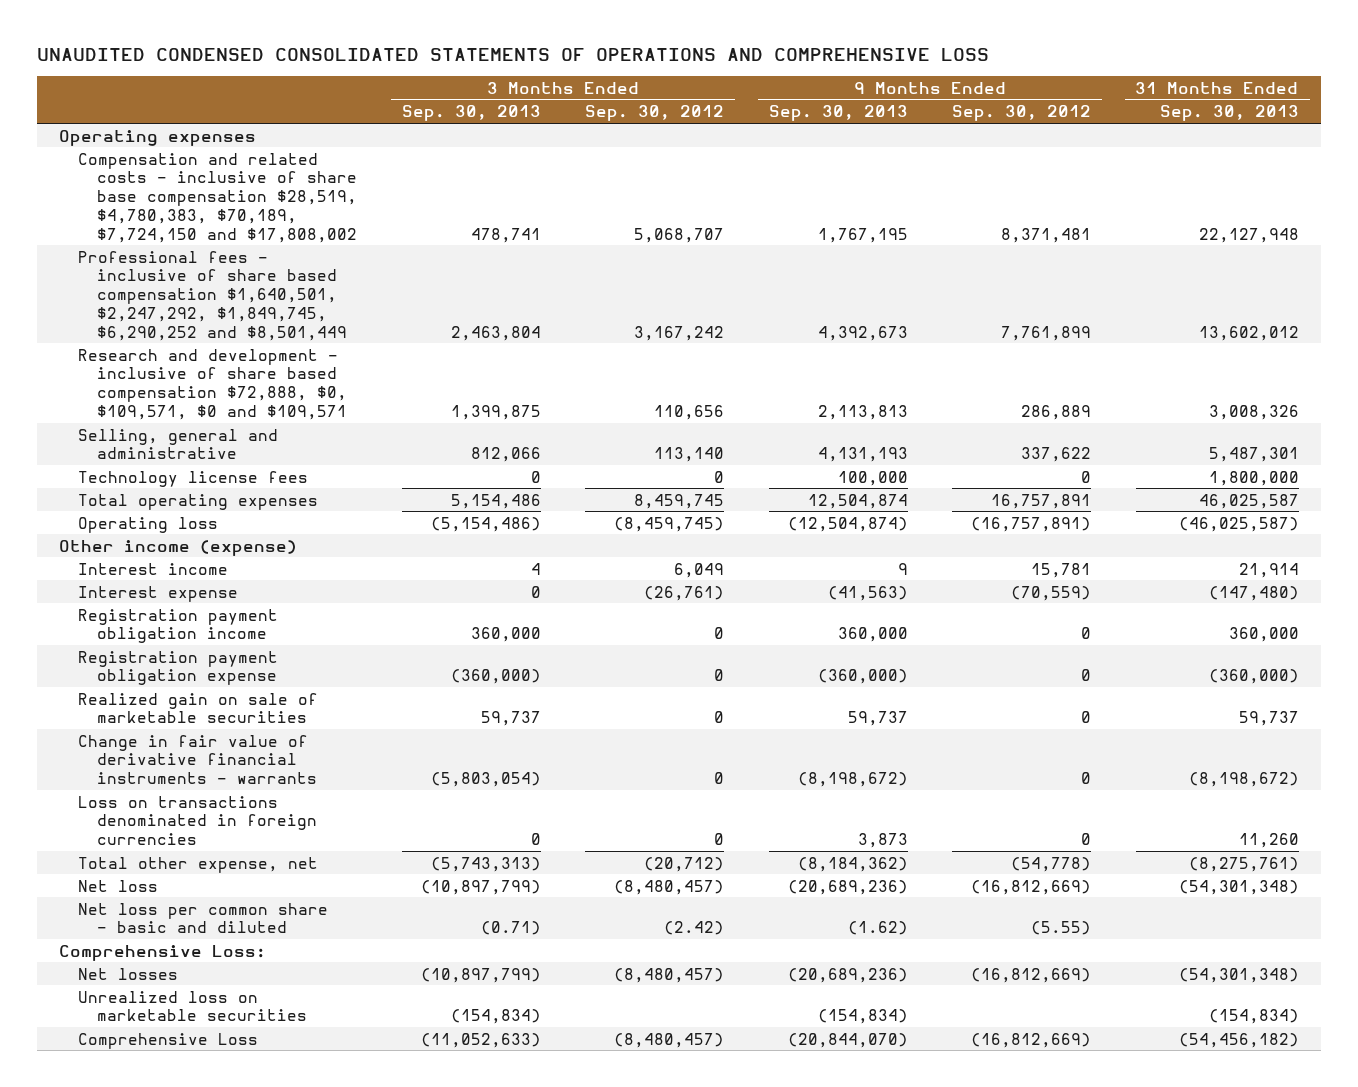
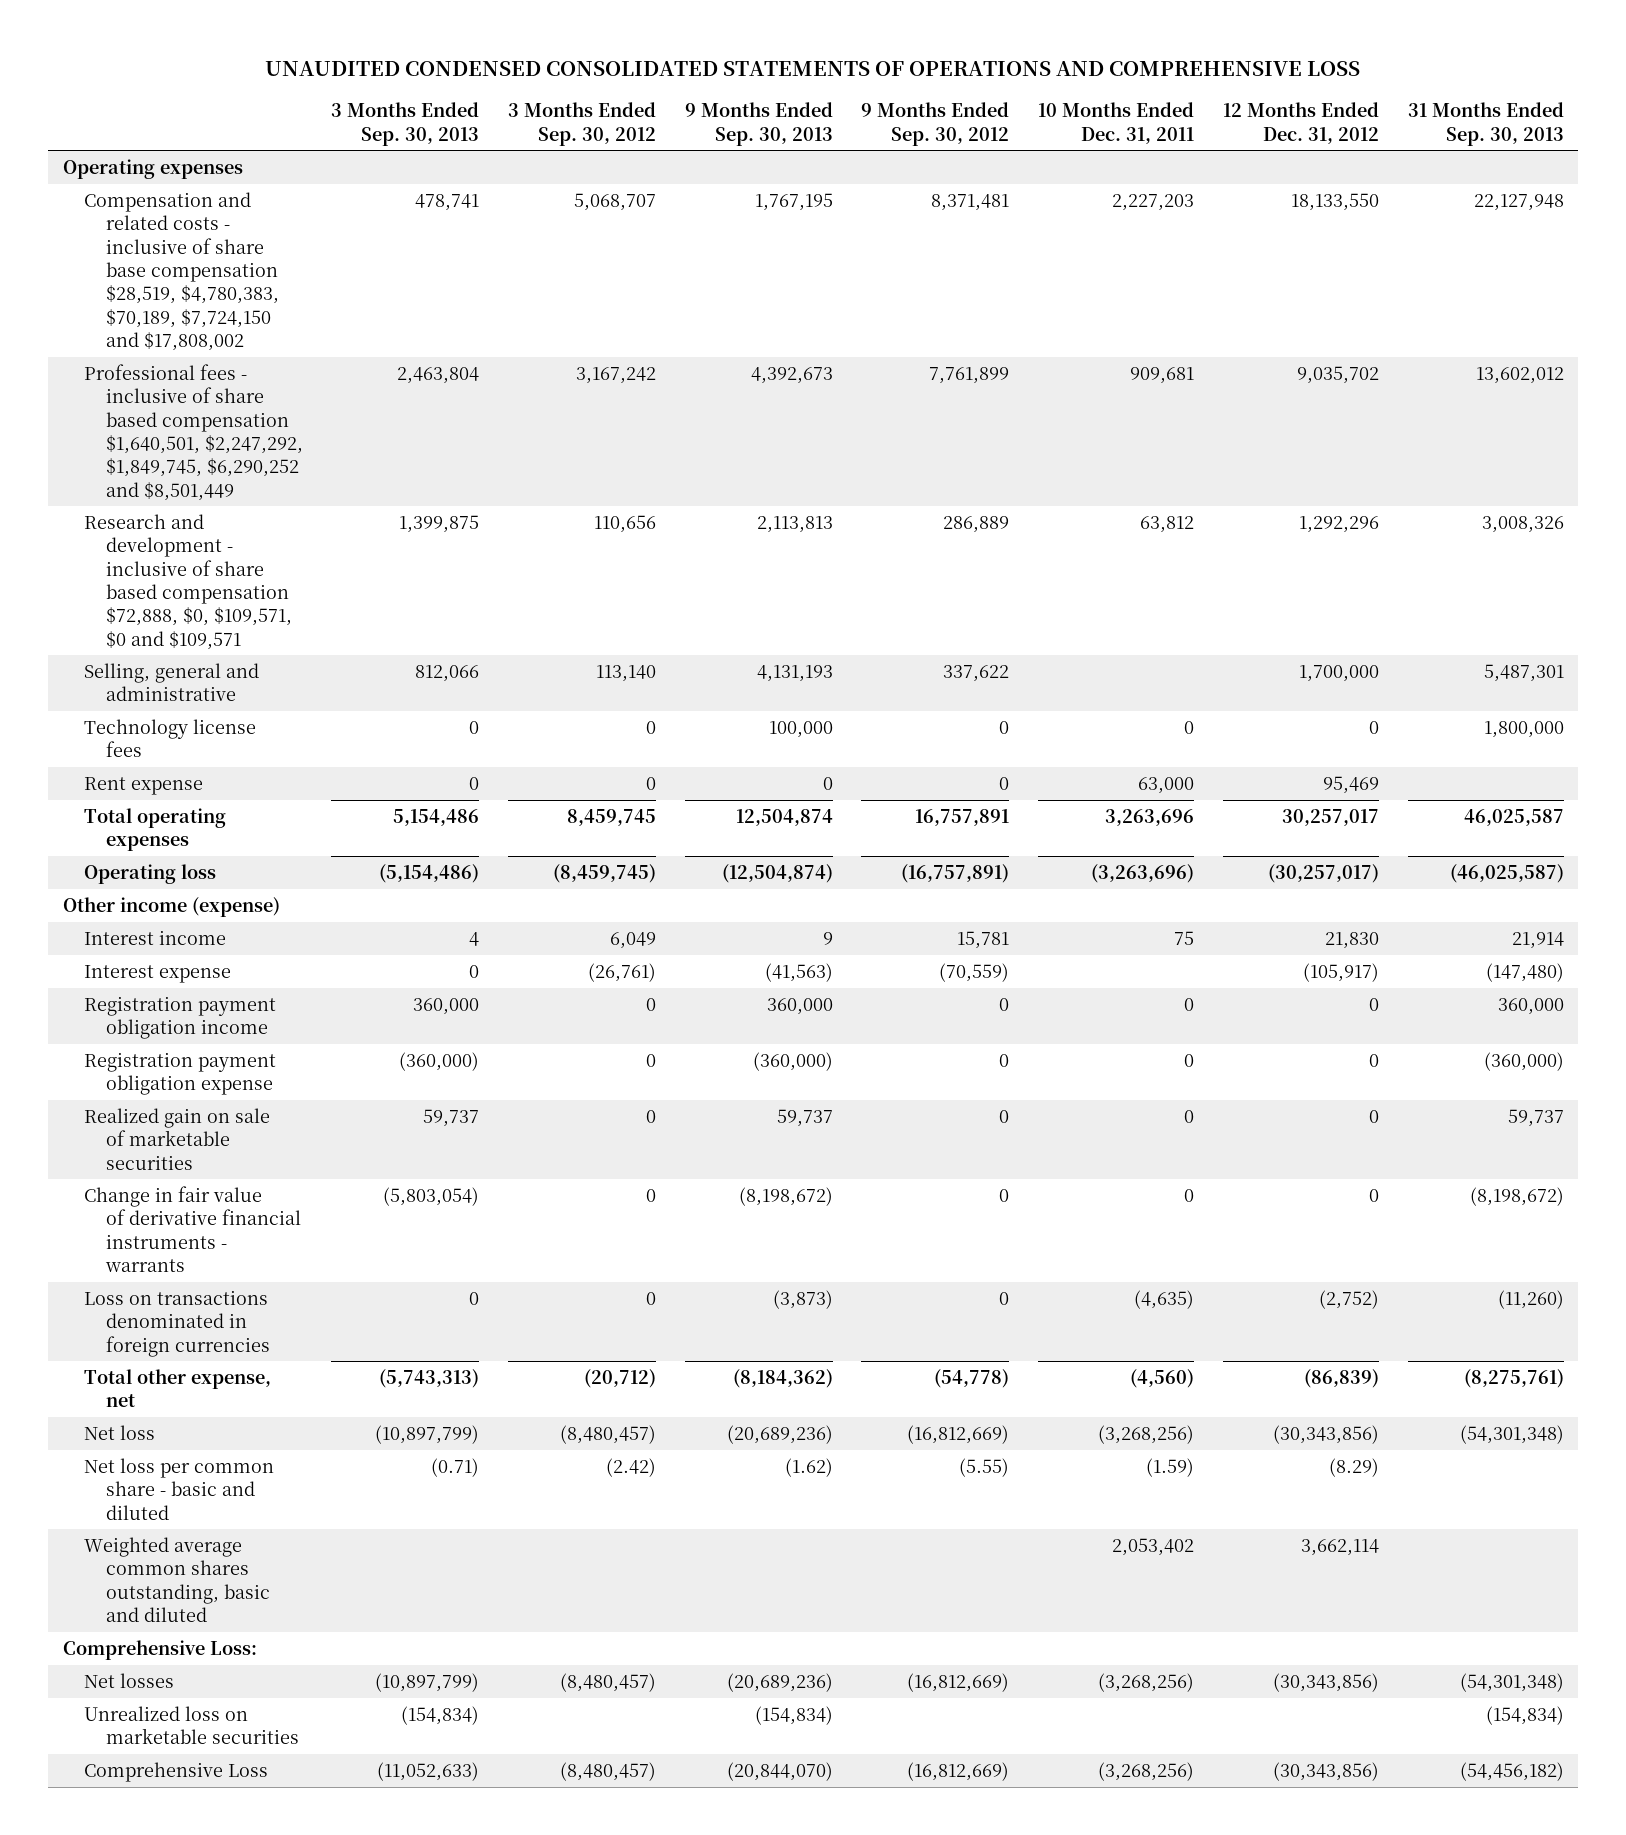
- | 3 Months Ended Sep. 30, 2013 | 3 Months Ended Sep. 30, 2012 | 9 Months Ended Sep. 30, 2013 | 9 Months Ended Sep. 30, 2012 | 31 Months Ended Sep. 30, 2013
+ | 3 Months Ended Sep. 30, 2013 | 3 Months Ended Sep. 30, 2012 | 9 Months Ended Sep. 30, 2013 | 9 Months Ended Sep. 30, 2012 | 10 Months Ended Dec. 31, 2011 | 12 Months Ended Dec. 31, 2012 | 31 Months Ended Sep. 30, 2013
+ Rent expense | 0 | 0 | 0 | 0 | 63,000 | 95,469 |
- Loss on transactions denominated in foreign currencies | 0 | 0 | 3,873 | 0 | 11,260
+ Loss on transactions denominated in foreign currencies | 0 | 0 | (3,873) | 0 | (4,635) | (2,752) | (11,260)
+ Weighted average common shares outstanding, basic and diluted | | | | | 2,053,402 | 3,662,114 |

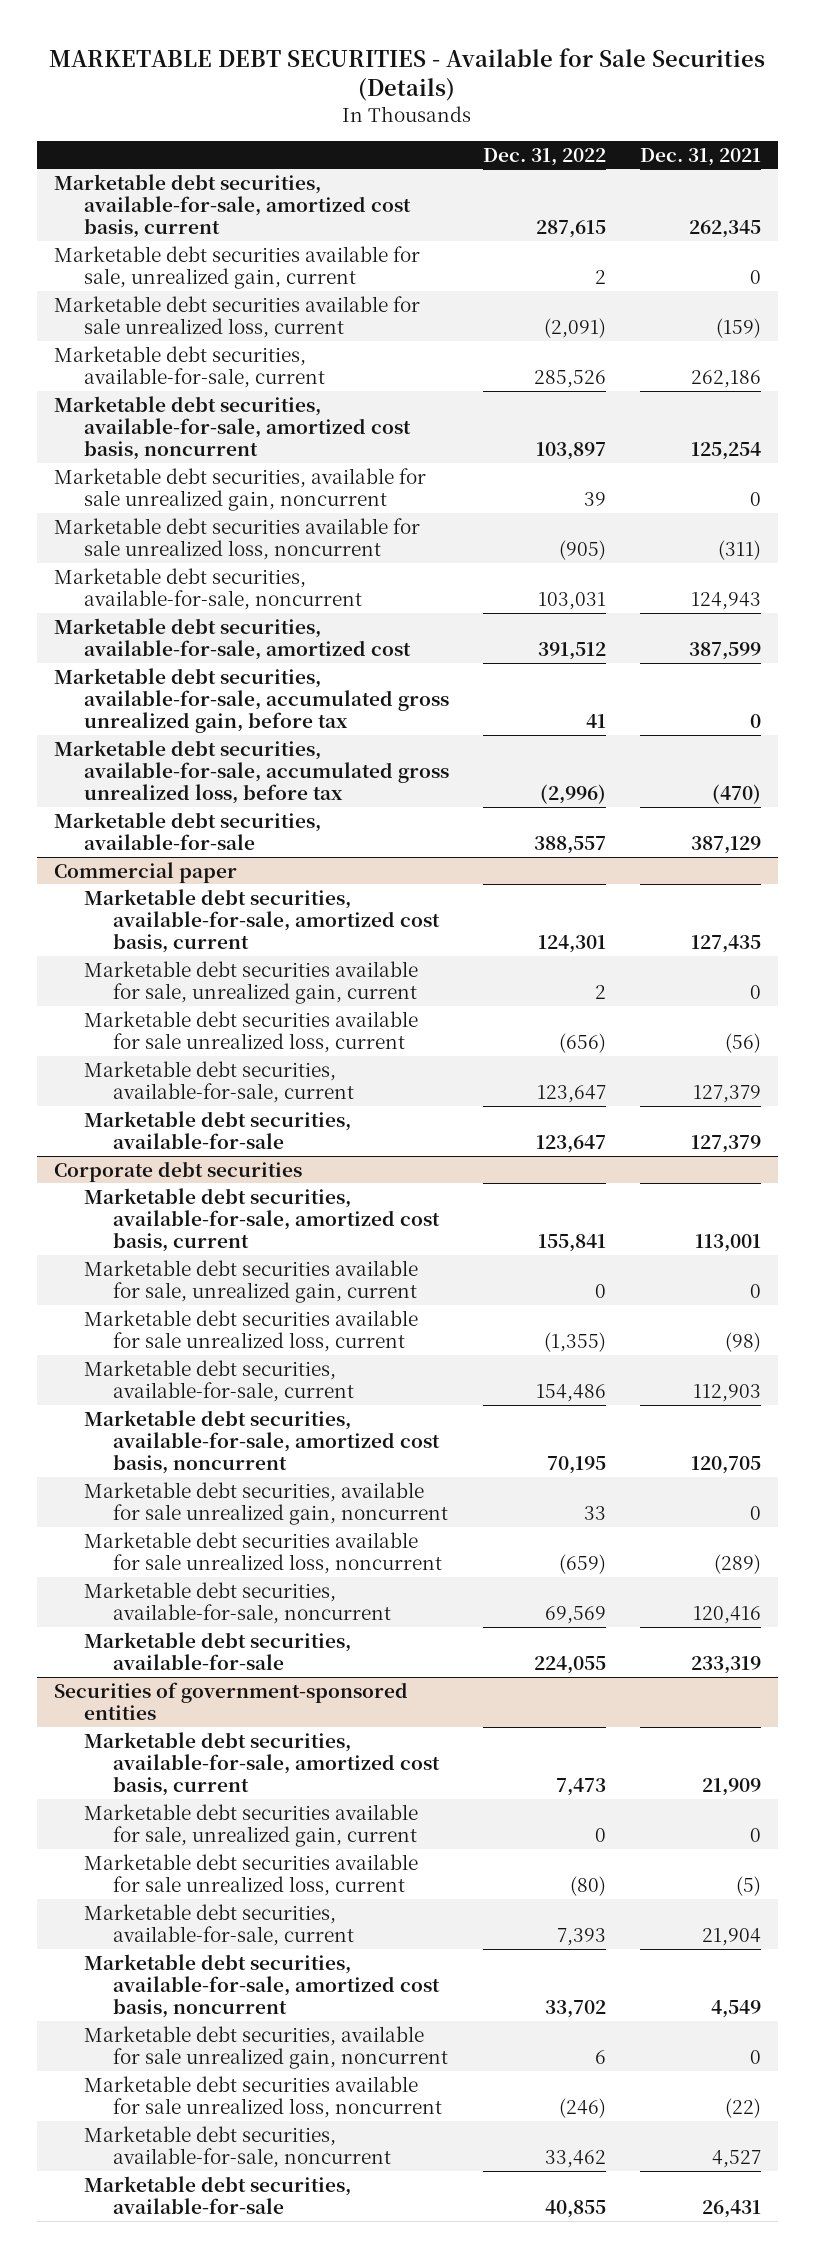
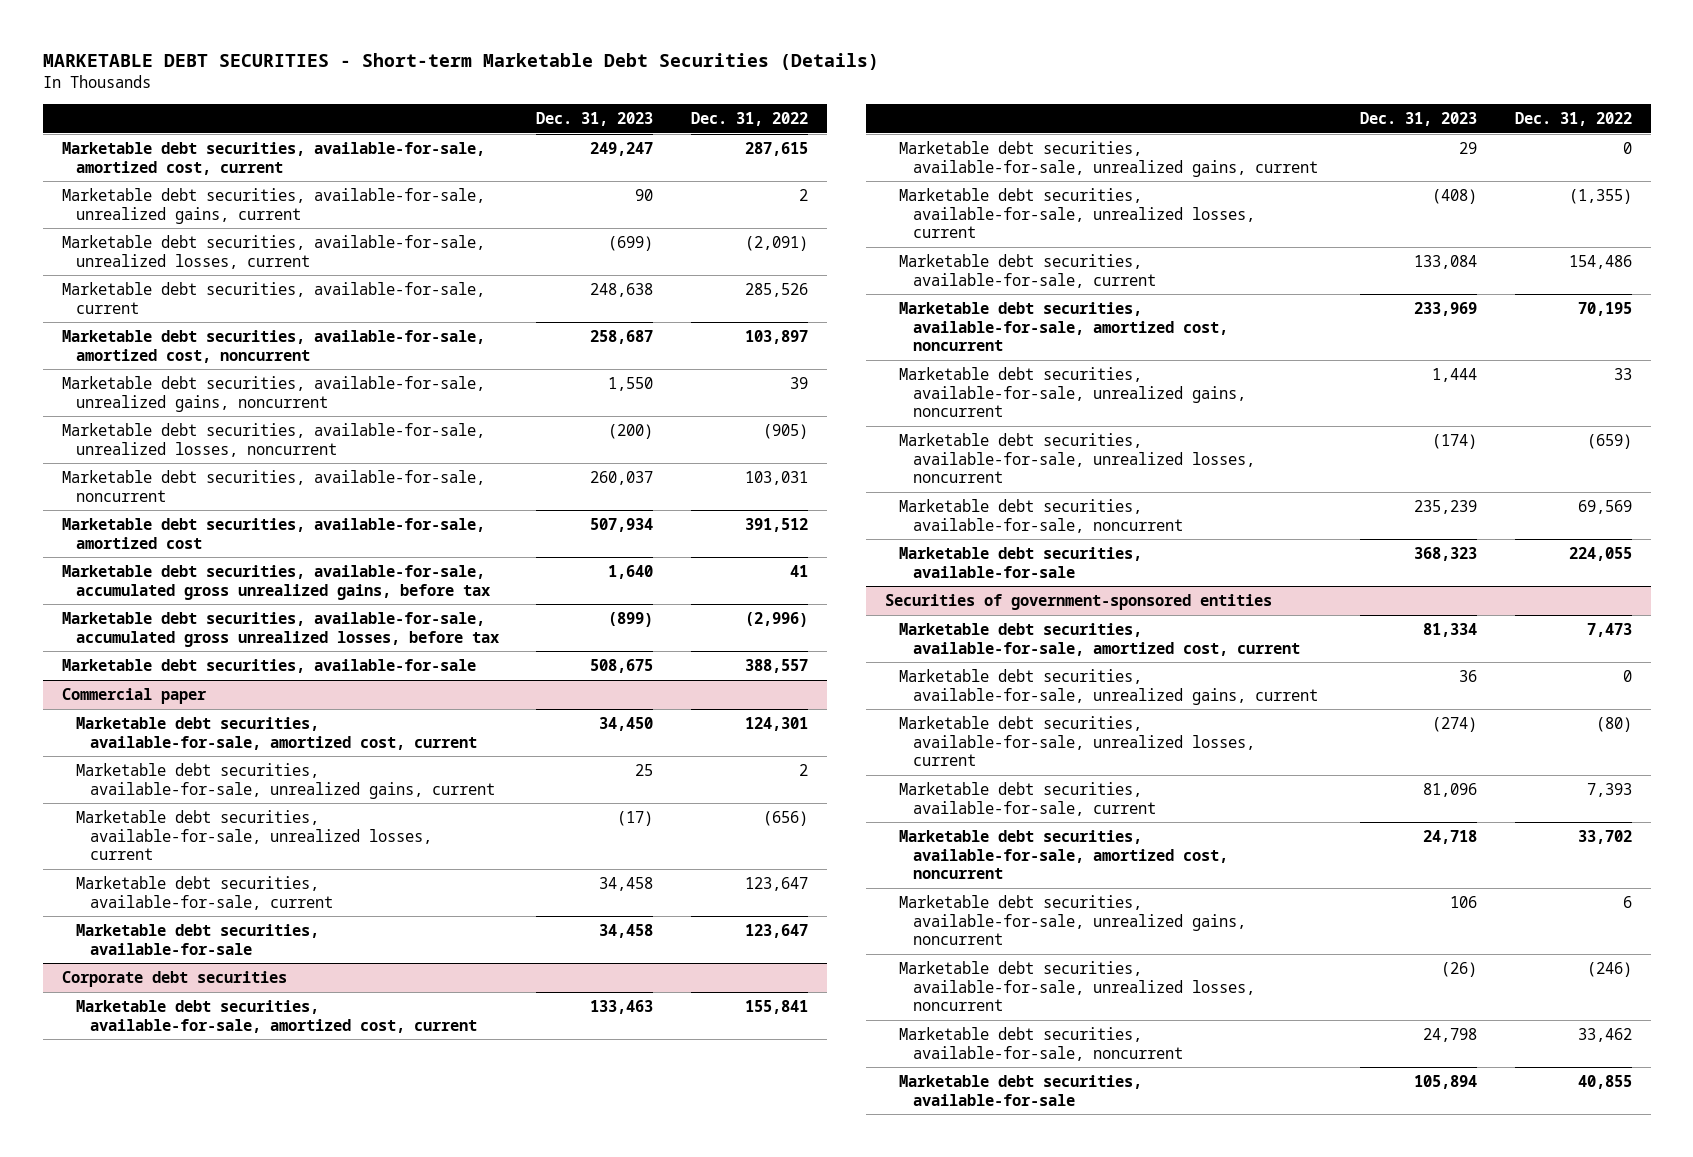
- MARKETABLE DEBT SECURITIES - Available for Sale Securities (Details)
+ MARKETABLE DEBT SECURITIES - Short-term Marketable Debt Securities (Details)
- | Dec. 31, 2022 | Dec. 31, 2021
+ | Dec. 31, 2023 | Dec. 31, 2022
- Marketable debt securities, available-for-sale, amortized cost basis, current | 287,615 | 262,345
- Marketable debt securities available for sale, unrealized gain, current | 2 | 0
- Marketable debt securities available for sale unrealized loss, current | (2,091) | (159)
+ Marketable debt securities, available-for-sale, amortized cost, current | 249,247 | 287,615
+ Marketable debt securities, available-for-sale, unrealized gains, current | 90 | 2
+ Marketable debt securities, available-for-sale, unrealized losses, current | (699) | (2,091)
- Marketable debt securities, available-for-sale, amortized cost basis, noncurrent | 103,897 | 125,254
- Marketable debt securities, available for sale unrealized gain, noncurrent | 39 | 0
- Marketable debt securities available for sale unrealized loss, noncurrent | (905) | (311)
+ Marketable debt securities, available-for-sale, amortized cost, noncurrent | 258,687 | 103,897
+ Marketable debt securities, available-for-sale, unrealized gains, noncurrent | 1,550 | 39
+ Marketable debt securities, available-for-sale, unrealized losses, noncurrent | (200) | (905)
- Marketable debt securities, available-for-sale, accumulated gross unrealized gain, before tax | 41 | 0
- Marketable debt securities, available-for-sale, accumulated gross unrealized loss, before tax | (2,996) | (470)
+ Marketable debt securities, available-for-sale, accumulated gross unrealized gains, before tax | 1,640 | 41
+ Marketable debt securities, available-for-sale, accumulated gross unrealized losses, before tax | (899) | (2,996)
@ Commercial paper
- Marketable debt securities, available-for-sale, amortized cost basis, current | 124,301 | 127,435
- Marketable debt securities available for sale, unrealized gain, current | 2 | 0
- Marketable debt securities available for sale unrealized loss, current | (656) | (56)
+ Marketable debt securities, available-for-sale, amortized cost, current | 34,450 | 124,301
+ Marketable debt securities, available-for-sale, unrealized gains, current | 25 | 2
+ Marketable debt securities, available-for-sale, unrealized losses, current | (17) | (656)
@ Corporate debt securities
- Marketable debt securities, available-for-sale, amortized cost basis, current | 155,841 | 113,001
- Marketable debt securities available for sale, unrealized gain, current | 0 | 0
- Marketable debt securities available for sale unrealized loss, current | (1,355) | (98)
+ Marketable debt securities, available-for-sale, amortized cost, current | 133,463 | 155,841
+ Marketable debt securities, available-for-sale, unrealized gains, current | 29 | 0
+ Marketable debt securities, available-for-sale, unrealized losses, current | (408) | (1,355)
- Marketable debt securities, available-for-sale, amortized cost basis, noncurrent | 70,195 | 120,705
- Marketable debt securities, available for sale unrealized gain, noncurrent | 33 | 0
- Marketable debt securities available for sale unrealized loss, noncurrent | (659) | (289)
+ Marketable debt securities, available-for-sale, amortized cost, noncurrent | 233,969 | 70,195
+ Marketable debt securities, available-for-sale, unrealized gains, noncurrent | 1,444 | 33
+ Marketable debt securities, available-for-sale, unrealized losses, noncurrent | (174) | (659)
@ Securities of government-sponsored entities
- Marketable debt securities, available-for-sale, amortized cost basis, current | 7,473 | 21,909
- Marketable debt securities available for sale, unrealized gain, current | 0 | 0
- Marketable debt securities available for sale unrealized loss, current | (80) | (5)
+ Marketable debt securities, available-for-sale, amortized cost, current | 81,334 | 7,473
+ Marketable debt securities, available-for-sale, unrealized gains, current | 36 | 0
+ Marketable debt securities, available-for-sale, unrealized losses, current | (274) | (80)
- Marketable debt securities, available-for-sale, amortized cost basis, noncurrent | 33,702 | 4,549
- Marketable debt securities, available for sale unrealized gain, noncurrent | 6 | 0
- Marketable debt securities available for sale unrealized loss, noncurrent | (246) | (22)
+ Marketable debt securities, available-for-sale, amortized cost, noncurrent | 24,718 | 33,702
+ Marketable debt securities, available-for-sale, unrealized gains, noncurrent | 106 | 6
+ Marketable debt securities, available-for-sale, unrealized losses, noncurrent | (26) | (246)

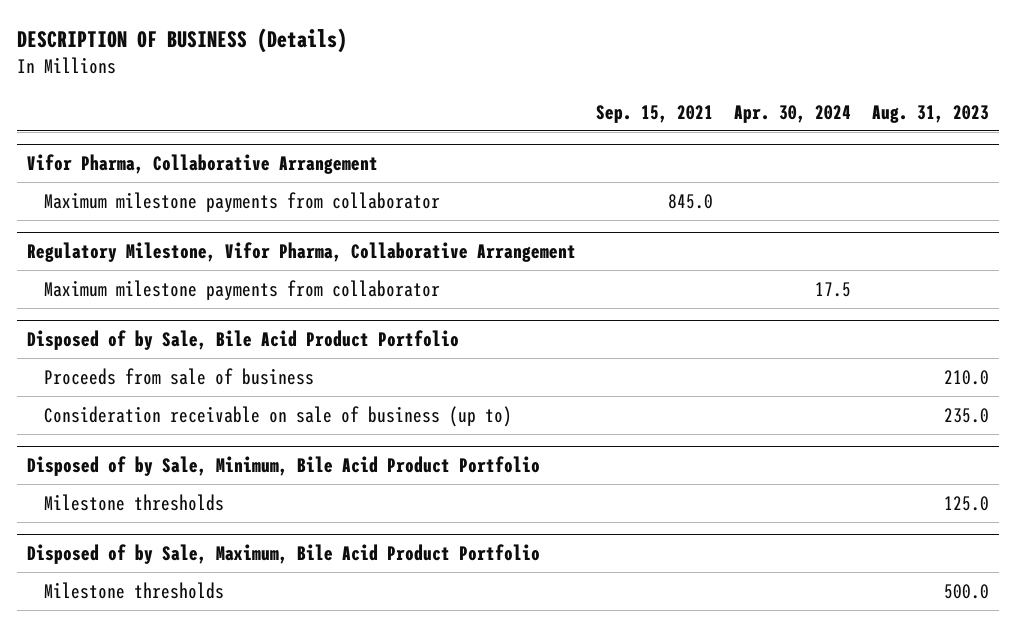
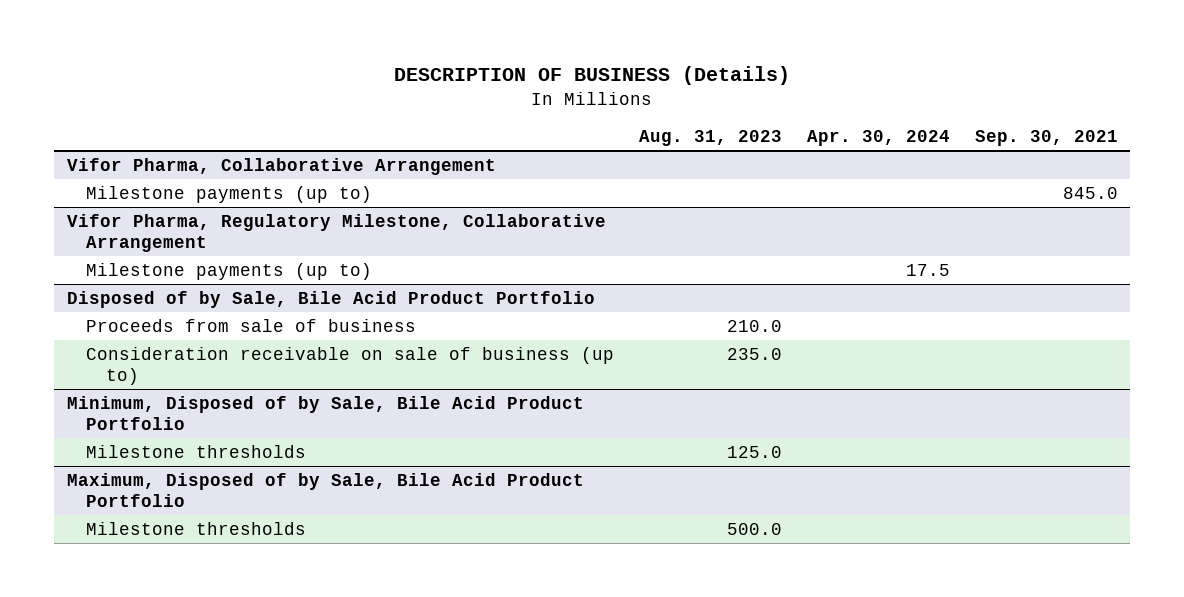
- | Sep. 15, 2021 | Apr. 30, 2024 | Aug. 31, 2023
+ | Aug. 31, 2023 | Apr. 30, 2024 | Sep. 30, 2021
@ Vifor Pharma, Collaborative Arrangement
- Maximum milestone payments from collaborator | 845.0 | |
- Regulatory Milestone, Vifor Pharma, Collaborative Arrangement
- Maximum milestone payments from collaborator | | 17.5 |
@ Vifor Pharma, Collaborative Arrangement
+ Milestone payments (up to) | | | 845.0
+ Vifor Pharma, Regulatory Milestone, Collaborative Arrangement
+ Milestone payments (up to) | | 17.5 |
- Disposed of by Sale, Minimum, Bile Acid Product Portfolio
+ Minimum, Disposed of by Sale, Bile Acid Product Portfolio
- Disposed of by Sale, Maximum, Bile Acid Product Portfolio
+ Maximum, Disposed of by Sale, Bile Acid Product Portfolio

